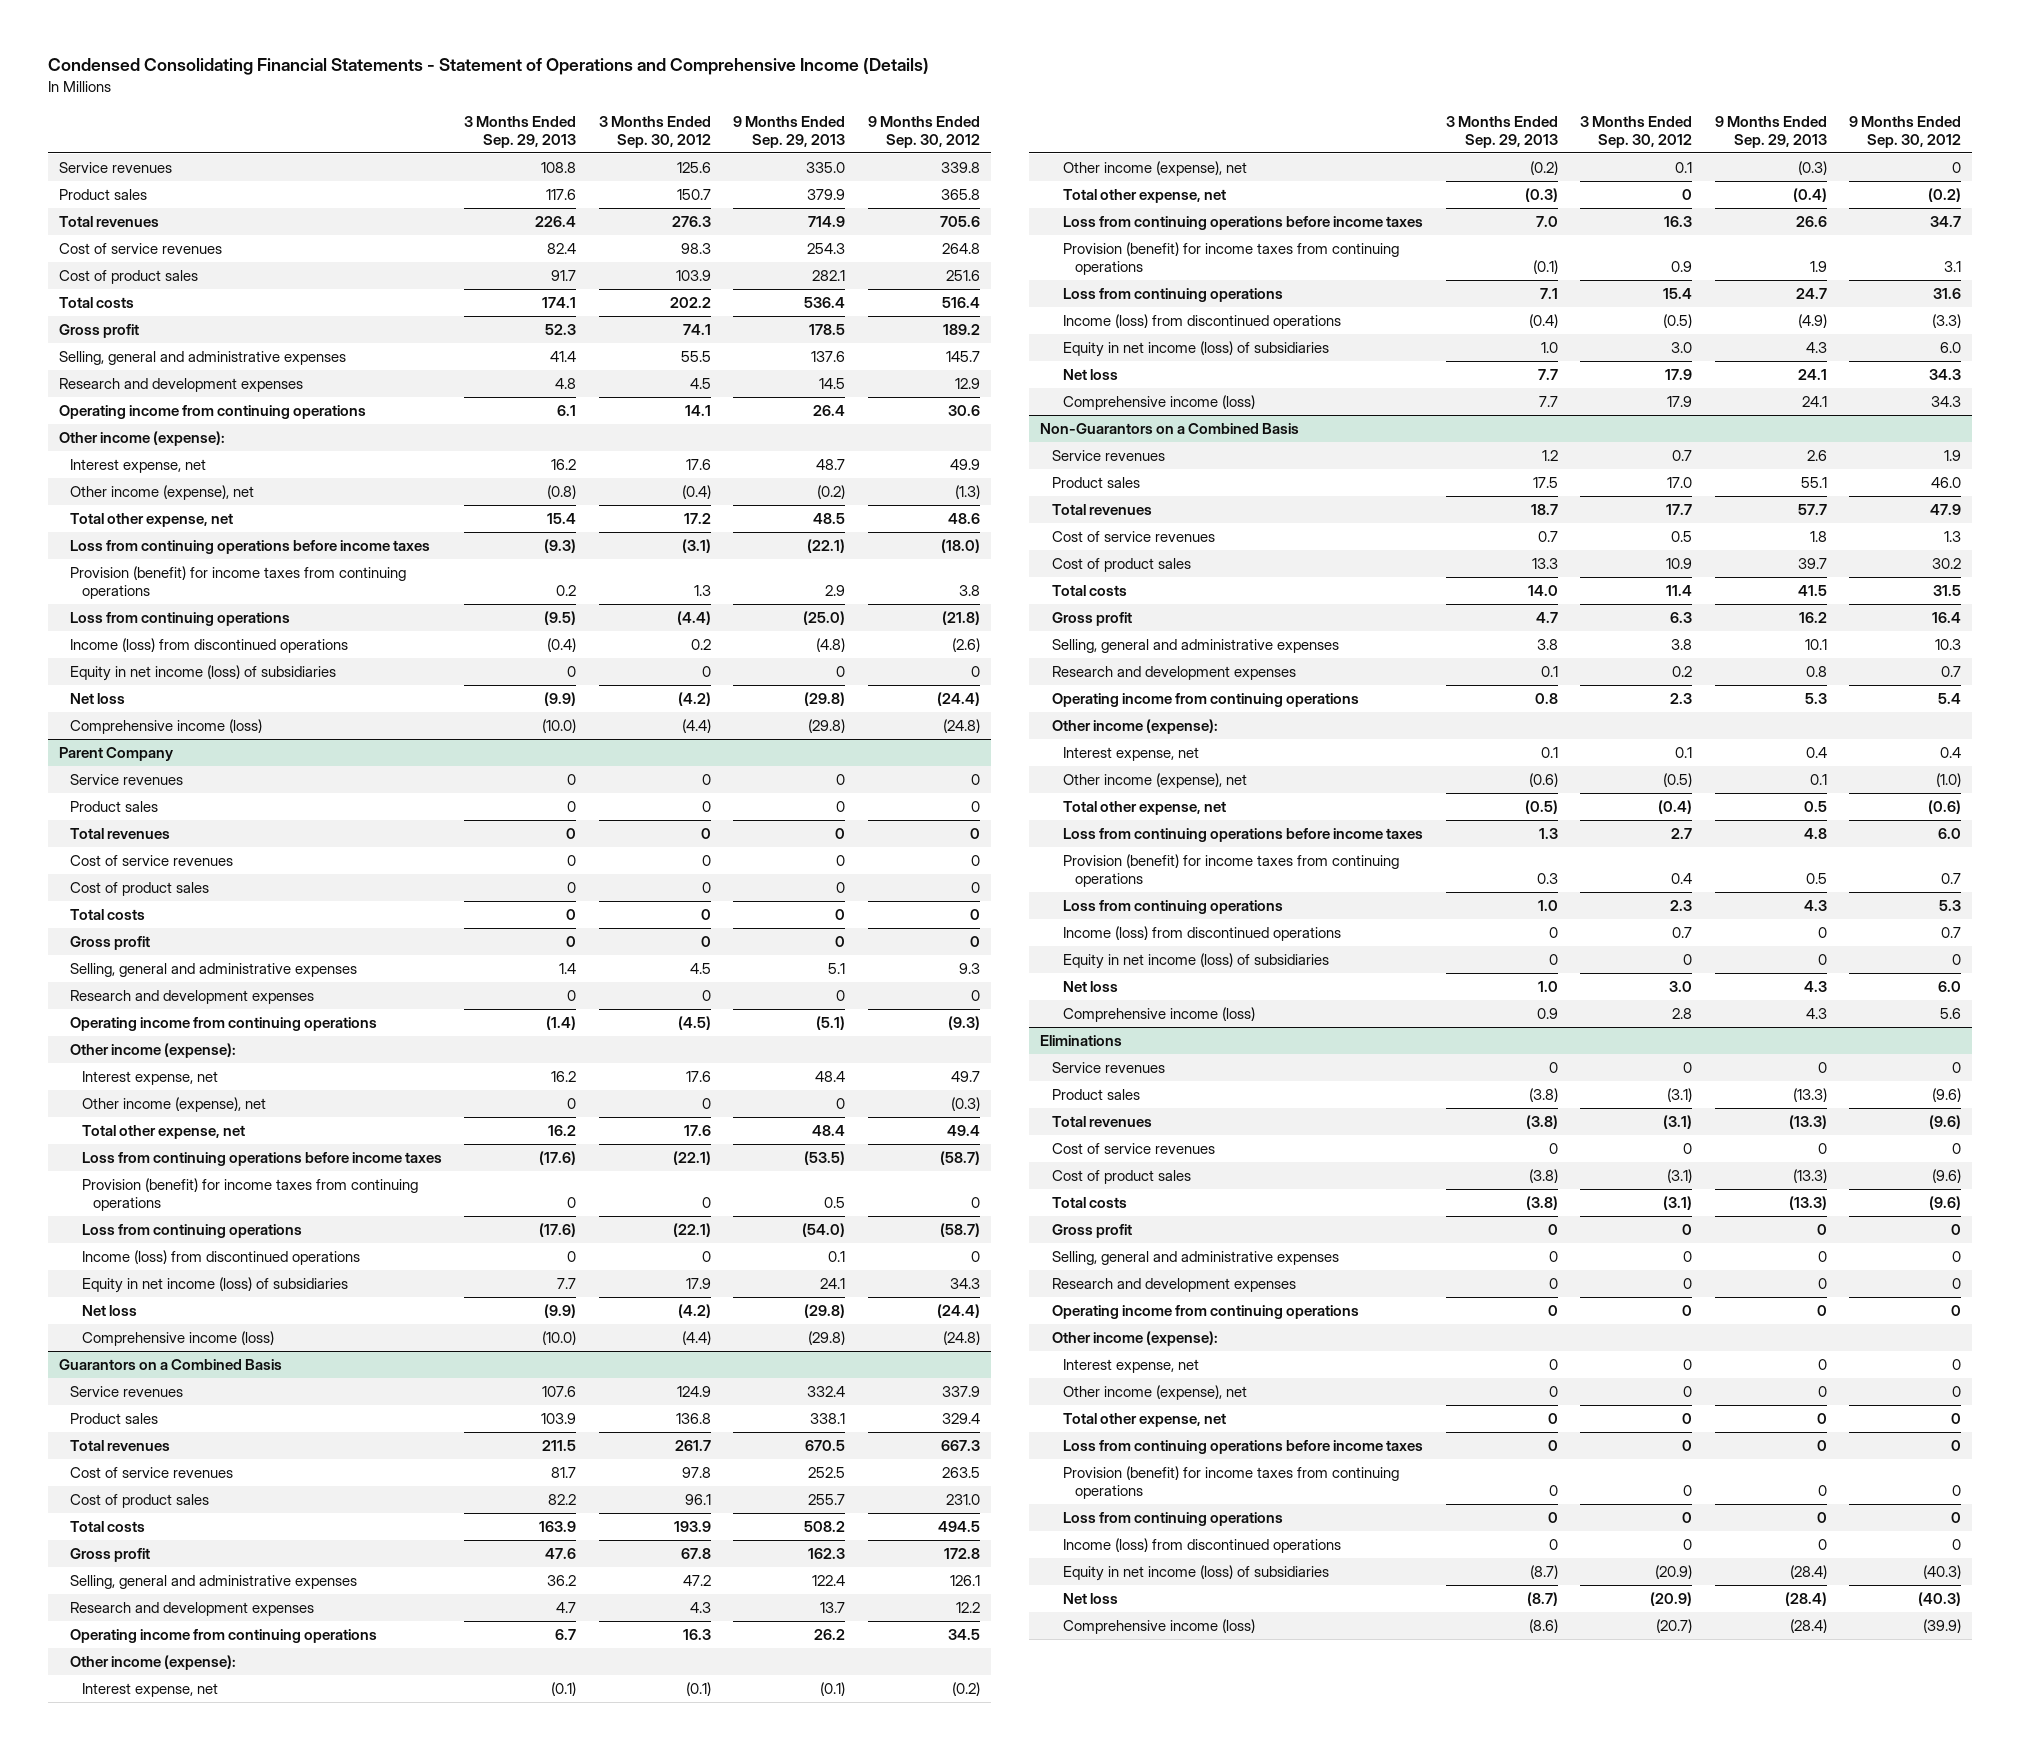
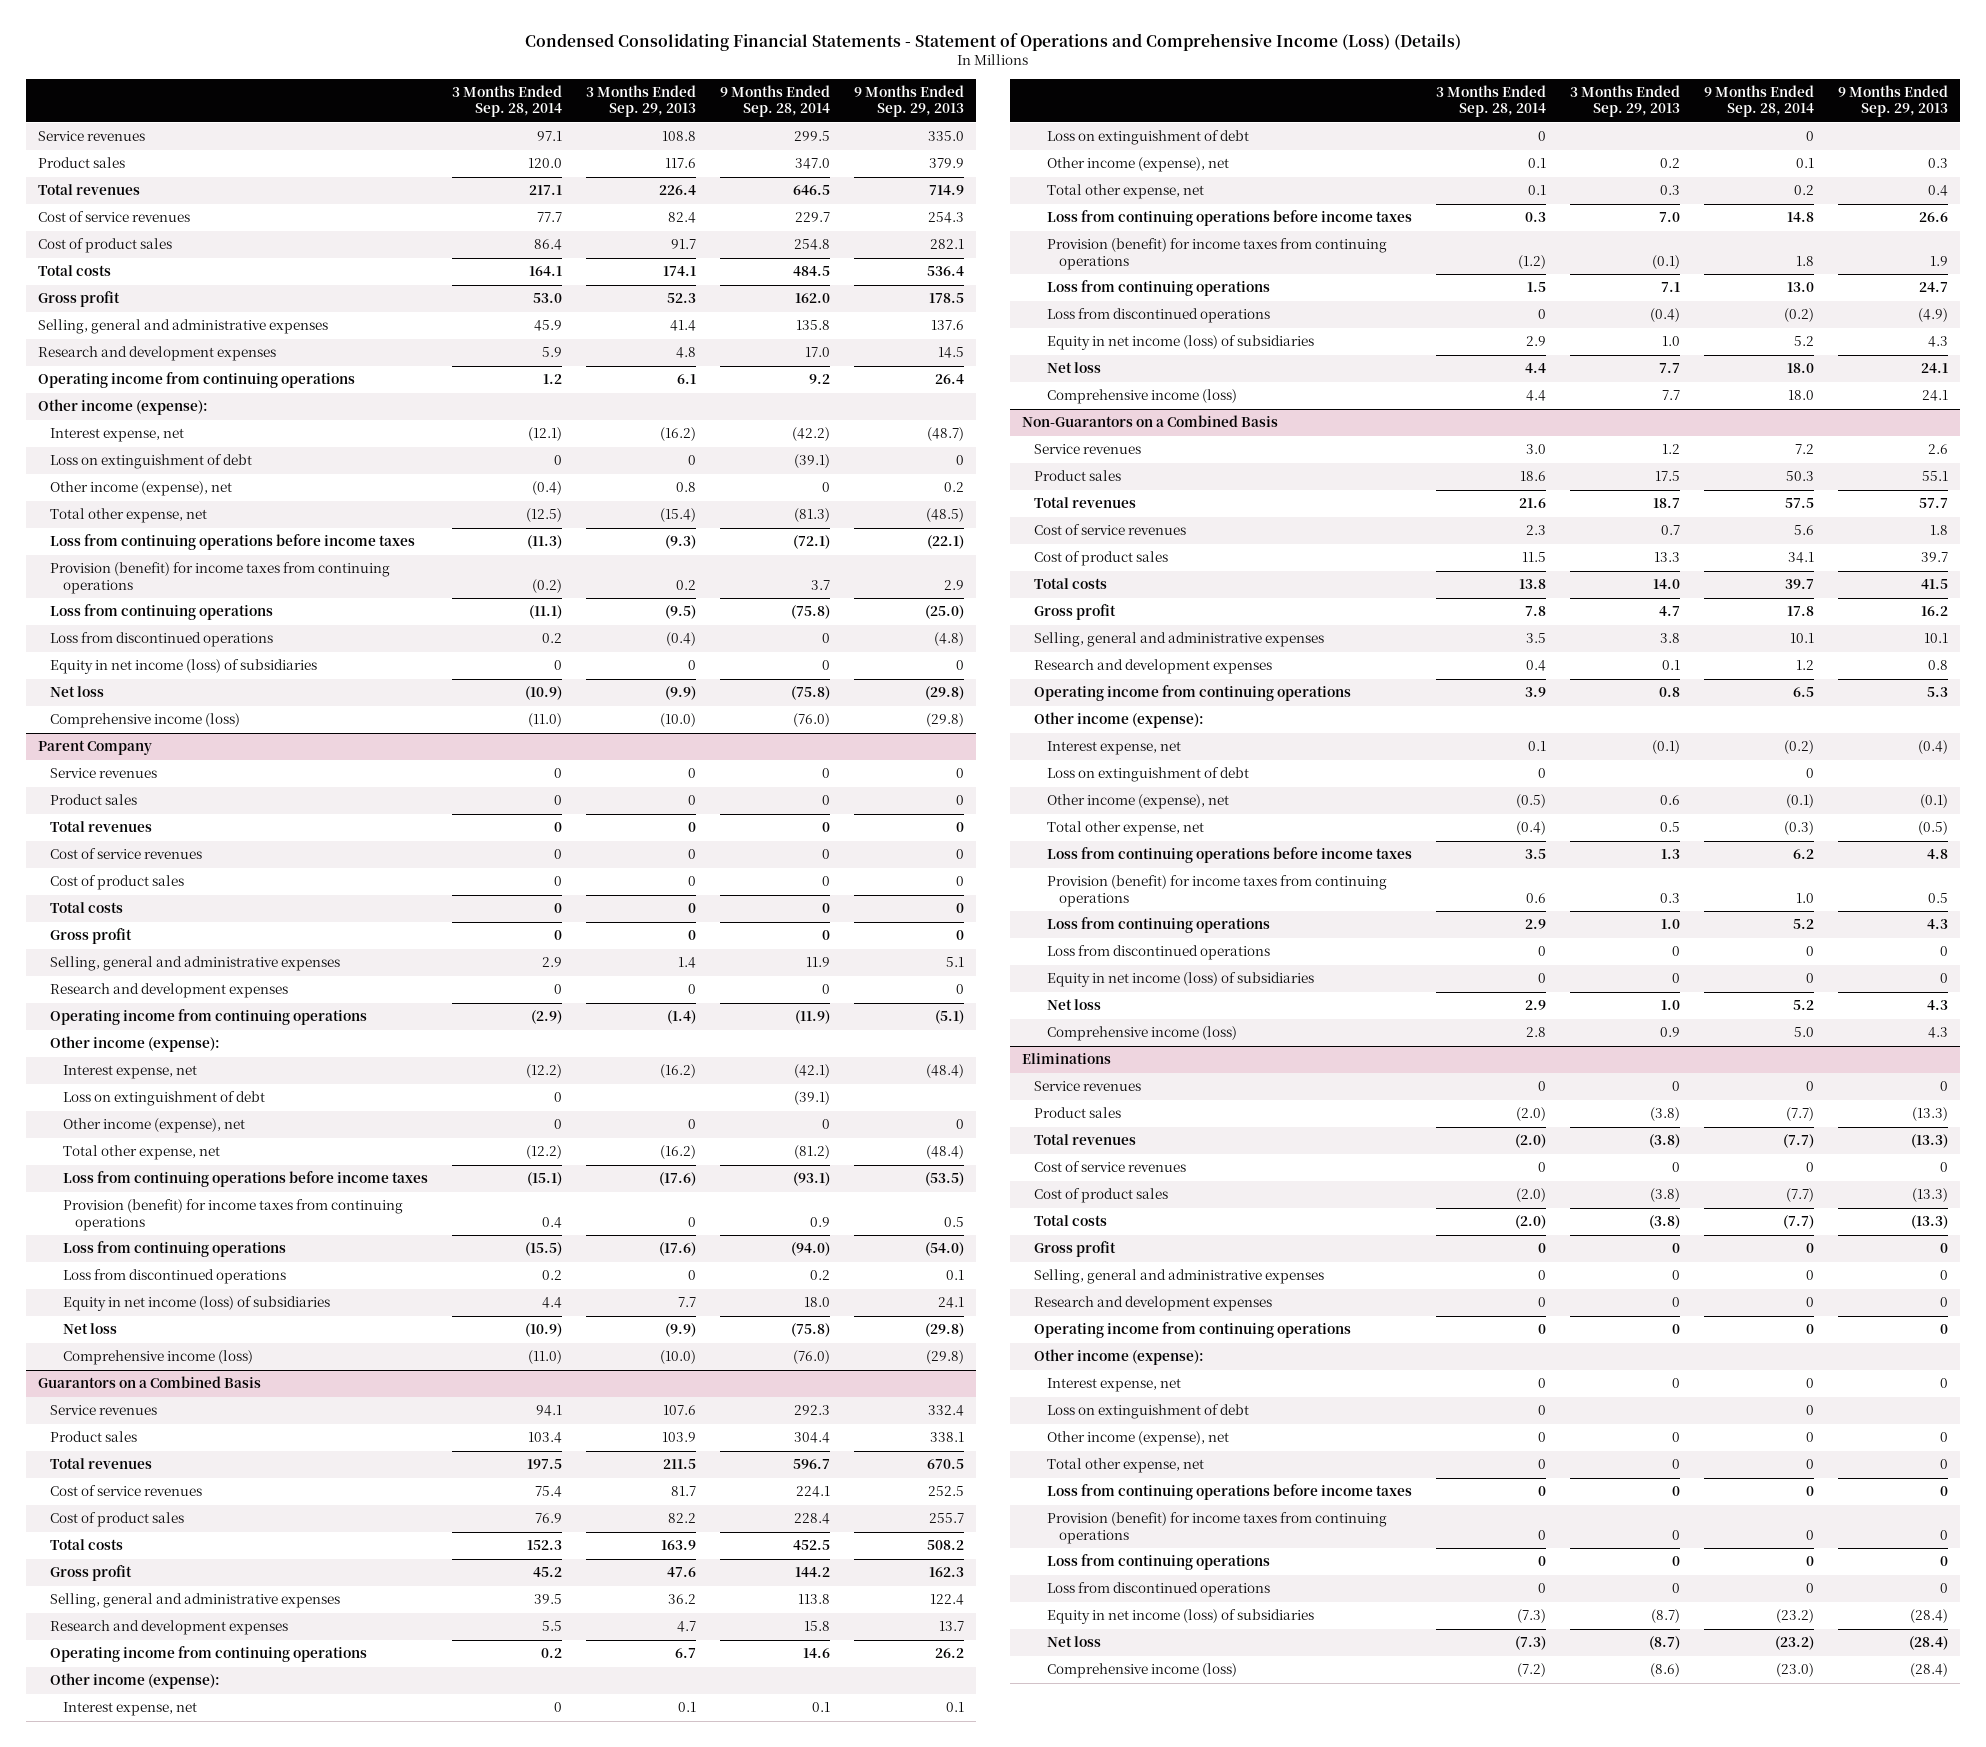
- Condensed Consolidating Financial Statements - Statement of Operations and Comprehensive Income (Details)
+ Condensed Consolidating Financial Statements - Statement of Operations and Comprehensive Income (Loss) (Details)
- | 3 Months Ended Sep. 29, 2013 | 3 Months Ended Sep. 30, 2012 | 9 Months Ended Sep. 29, 2013 | 9 Months Ended Sep. 30, 2012
+ | 3 Months Ended Sep. 28, 2014 | 3 Months Ended Sep. 29, 2013 | 9 Months Ended Sep. 28, 2014 | 9 Months Ended Sep. 29, 2013
- Interest expense, net | 16.2 | 17.6 | 48.7 | 49.9
- Other income (expense), net | (0.8) | (0.4) | (0.2) | (1.3)
- Total other expense, net | 15.4 | 17.2 | 48.5 | 48.6
+ Interest expense, net | (12.1) | (16.2) | (42.2) | (48.7)
+ Loss on extinguishment of debt | 0 | 0 | (39.1) | 0
+ Other income (expense), net | (0.4) | 0.8 | 0 | 0.2
+ Total other expense, net | (12.5) | (15.4) | (81.3) | (48.5)
- Income (loss) from discontinued operations | (0.4) | 0.2 | (4.8) | (2.6)
+ Loss from discontinued operations | 0.2 | (0.4) | 0 | (4.8)
@ Parent Company
- Interest expense, net | 16.2 | 17.6 | 48.4 | 49.7
+ Interest expense, net | (12.2) | (16.2) | (42.1) | (48.4)
+ Loss on extinguishment of debt | 0 | | (39.1) |
- Total other expense, net | 16.2 | 17.6 | 48.4 | 49.4
+ Total other expense, net | (12.2) | (16.2) | (81.2) | (48.4)
- Income (loss) from discontinued operations | 0 | 0 | 0.1 | 0
+ Loss from discontinued operations | 0.2 | 0 | 0.2 | 0.1
@ Guarantors on a Combined Basis
- Interest expense, net | (0.1) | (0.1) | (0.1) | (0.2)
- Other income (expense), net | (0.2) | 0.1 | (0.3) | 0
- Total other expense, net | (0.3) | 0 | (0.4) | (0.2)
+ Interest expense, net | 0 | 0.1 | 0.1 | 0.1
+ Loss on extinguishment of debt | 0 | | 0 |
+ Other income (expense), net | 0.1 | 0.2 | 0.1 | 0.3
+ Total other expense, net | 0.1 | 0.3 | 0.2 | 0.4
- Income (loss) from discontinued operations | (0.4) | (0.5) | (4.9) | (3.3)
+ Loss from discontinued operations | 0 | (0.4) | (0.2) | (4.9)
@ Non-Guarantors on a Combined Basis
- Interest expense, net | 0.1 | 0.1 | 0.4 | 0.4
- Other income (expense), net | (0.6) | (0.5) | 0.1 | (1.0)
- Total other expense, net | (0.5) | (0.4) | 0.5 | (0.6)
+ Interest expense, net | 0.1 | (0.1) | (0.2) | (0.4)
+ Loss on extinguishment of debt | 0 | | 0 |
+ Other income (expense), net | (0.5) | 0.6 | (0.1) | (0.1)
+ Total other expense, net | (0.4) | 0.5 | (0.3) | (0.5)
- Income (loss) from discontinued operations | 0 | 0.7 | 0 | 0.7
+ Loss from discontinued operations | 0 | 0 | 0 | 0
@ Eliminations
+ Loss on extinguishment of debt | 0 | | 0 |
- Income (loss) from discontinued operations | 0 | 0 | 0 | 0
+ Loss from discontinued operations | 0 | 0 | 0 | 0

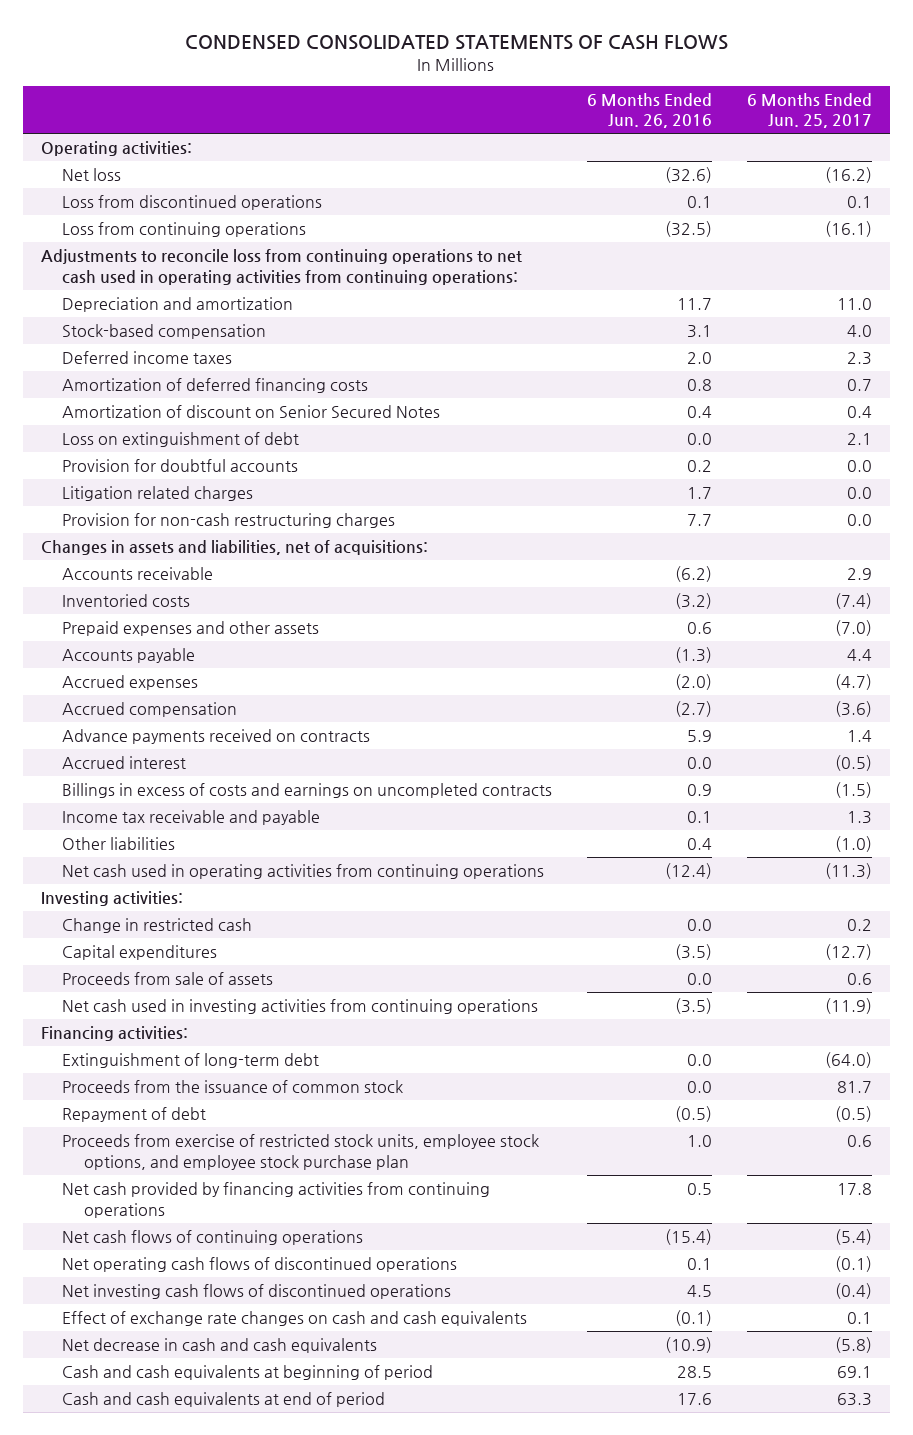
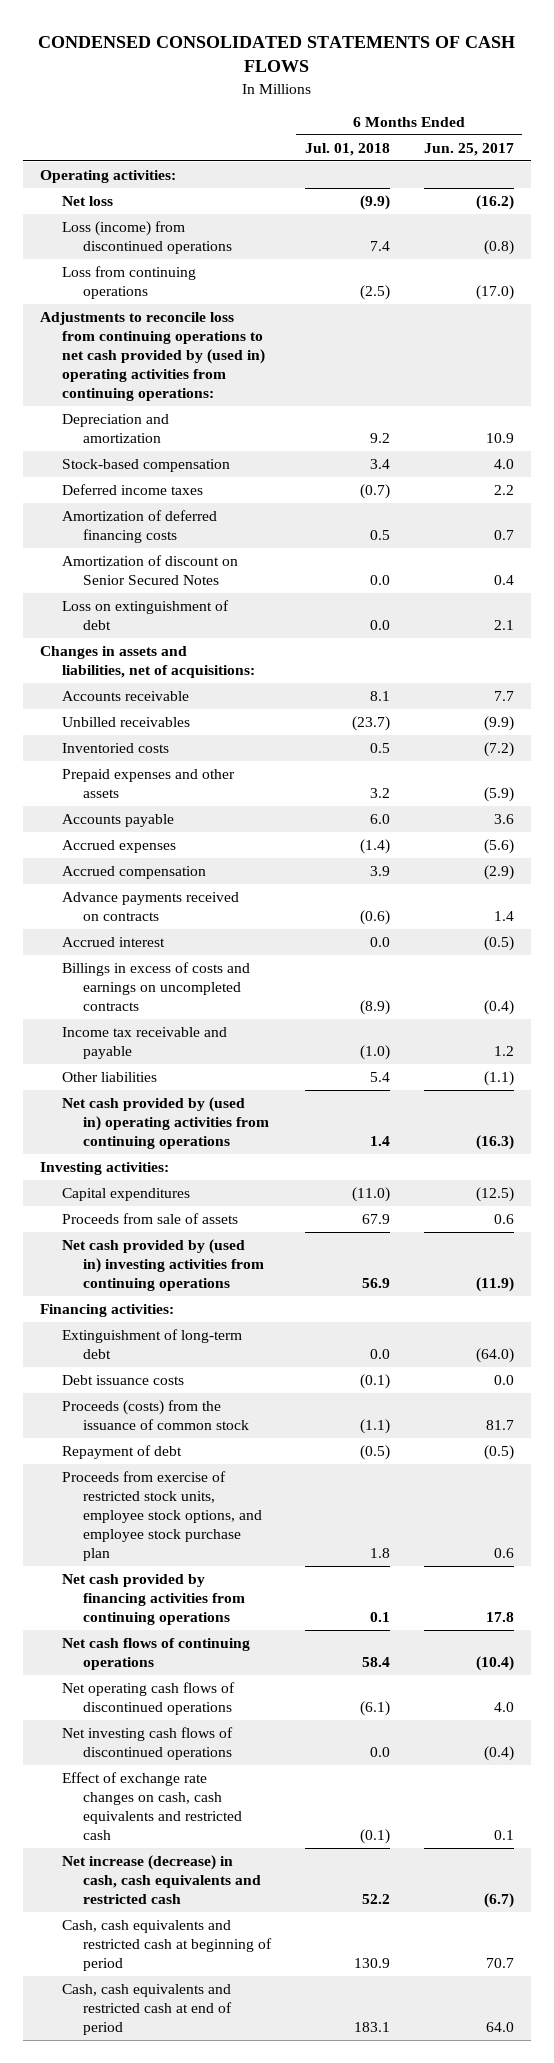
- | 6 Months Ended Jun. 26, 2016 | 6 Months Ended Jun. 25, 2017
+ | 6 Months Ended Jul. 01, 2018 | 6 Months Ended Jun. 25, 2017
- Loss from discontinued operations | 0.1 | 0.1
- Loss from continuing operations | (32.5) | (16.1)
- Adjustments to reconcile loss from continuing operations to net cash used in operating activities from continuing operations:
- Depreciation and amortization | 11.7 | 11.0
+ Loss (income) from discontinued operations | 7.4 | (0.8)
+ Loss from continuing operations | (2.5) | (17.0)
+ Adjustments to reconcile loss from continuing operations to net cash provided by (used in) operating activities from continuing operations:
+ Depreciation and amortization | 9.2 | 10.9
- Deferred income taxes | 2.0 | 2.3
+ Deferred income taxes | (0.7) | 2.2
- Provision for doubtful accounts | 0.2 | 0.0
- Litigation related charges | 1.7 | 0.0
- Provision for non-cash restructuring charges | 7.7 | 0.0
- Accounts receivable | (6.2) | 2.9
- Inventoried costs | (3.2) | (7.4)
- Prepaid expenses and other assets | 0.6 | (7.0)
- Accounts payable | (1.3) | 4.4
- Accrued expenses | (2.0) | (4.7)
- Accrued compensation | (2.7) | (3.6)
+ Accounts receivable | 8.1 | 7.7
+ Unbilled receivables | (23.7) | (9.9)
+ Inventoried costs | 0.5 | (7.2)
+ Prepaid expenses and other assets | 3.2 | (5.9)
+ Accounts payable | 6.0 | 3.6
+ Accrued expenses | (1.4) | (5.6)
+ Accrued compensation | 3.9 | (2.9)
- Billings in excess of costs and earnings on uncompleted contracts | 0.9 | (1.5)
- Income tax receivable and payable | 0.1 | 1.3
- Other liabilities | 0.4 | (1.0)
- Net cash used in operating activities from continuing operations | (12.4) | (11.3)
+ Billings in excess of costs and earnings on uncompleted contracts | (8.9) | (0.4)
+ Income tax receivable and payable | (1.0) | 1.2
+ Other liabilities | 5.4 | (1.1)
+ Net cash provided by (used in) operating activities from continuing operations | 1.4 | (16.3)
- Change in restricted cash | 0.0 | 0.2
- Capital expenditures | (3.5) | (12.7)
+ Capital expenditures | (11.0) | (12.5)
- Net cash used in investing activities from continuing operations | (3.5) | (11.9)
+ Net cash provided by (used in) investing activities from continuing operations | 56.9 | (11.9)
- Proceeds from the issuance of common stock | 0.0 | 81.7
+ Debt issuance costs | (0.1) | 0.0
+ Proceeds (costs) from the issuance of common stock | (1.1) | 81.7
- Net cash flows of continuing operations | (15.4) | (5.4)
- Net operating cash flows of discontinued operations | 0.1 | (0.1)
+ Net cash flows of continuing operations | 58.4 | (10.4)
+ Net operating cash flows of discontinued operations | (6.1) | 4.0
- Effect of exchange rate changes on cash and cash equivalents | (0.1) | 0.1
- Net decrease in cash and cash equivalents | (10.9) | (5.8)
- Cash and cash equivalents at beginning of period | 28.5 | 69.1
- Cash and cash equivalents at end of period | 17.6 | 63.3
+ Effect of exchange rate changes on cash, cash equivalents and restricted cash | (0.1) | 0.1
+ Net increase (decrease) in cash, cash equivalents and restricted cash | 52.2 | (6.7)
+ Cash, cash equivalents and restricted cash at beginning of period | 130.9 | 70.7
+ Cash, cash equivalents and restricted cash at end of period | 183.1 | 64.0

